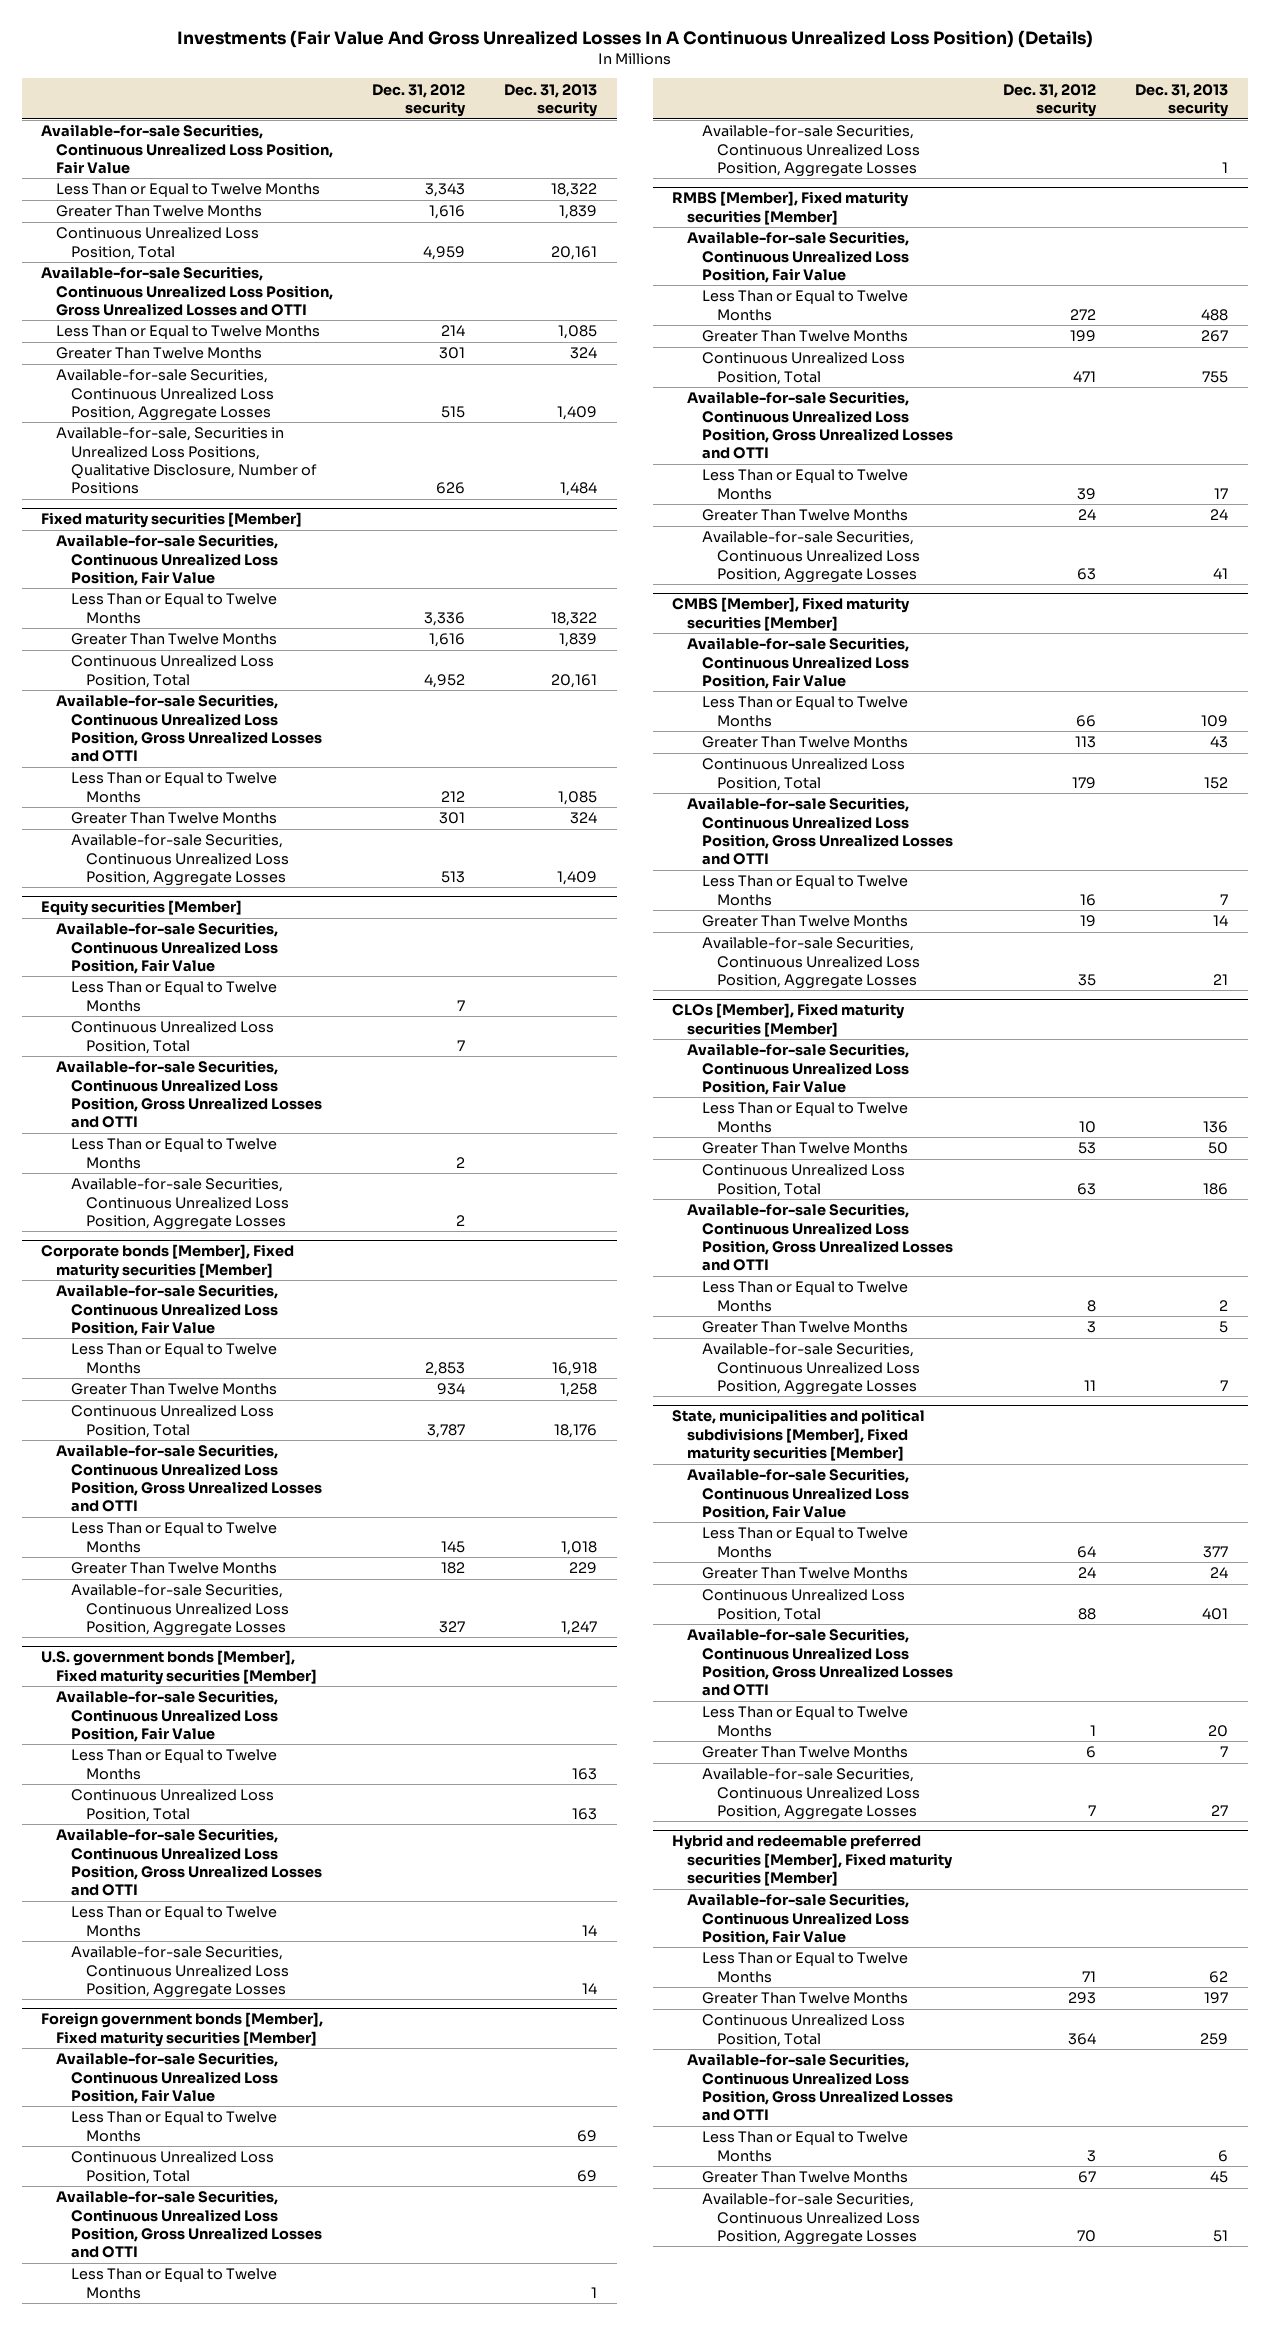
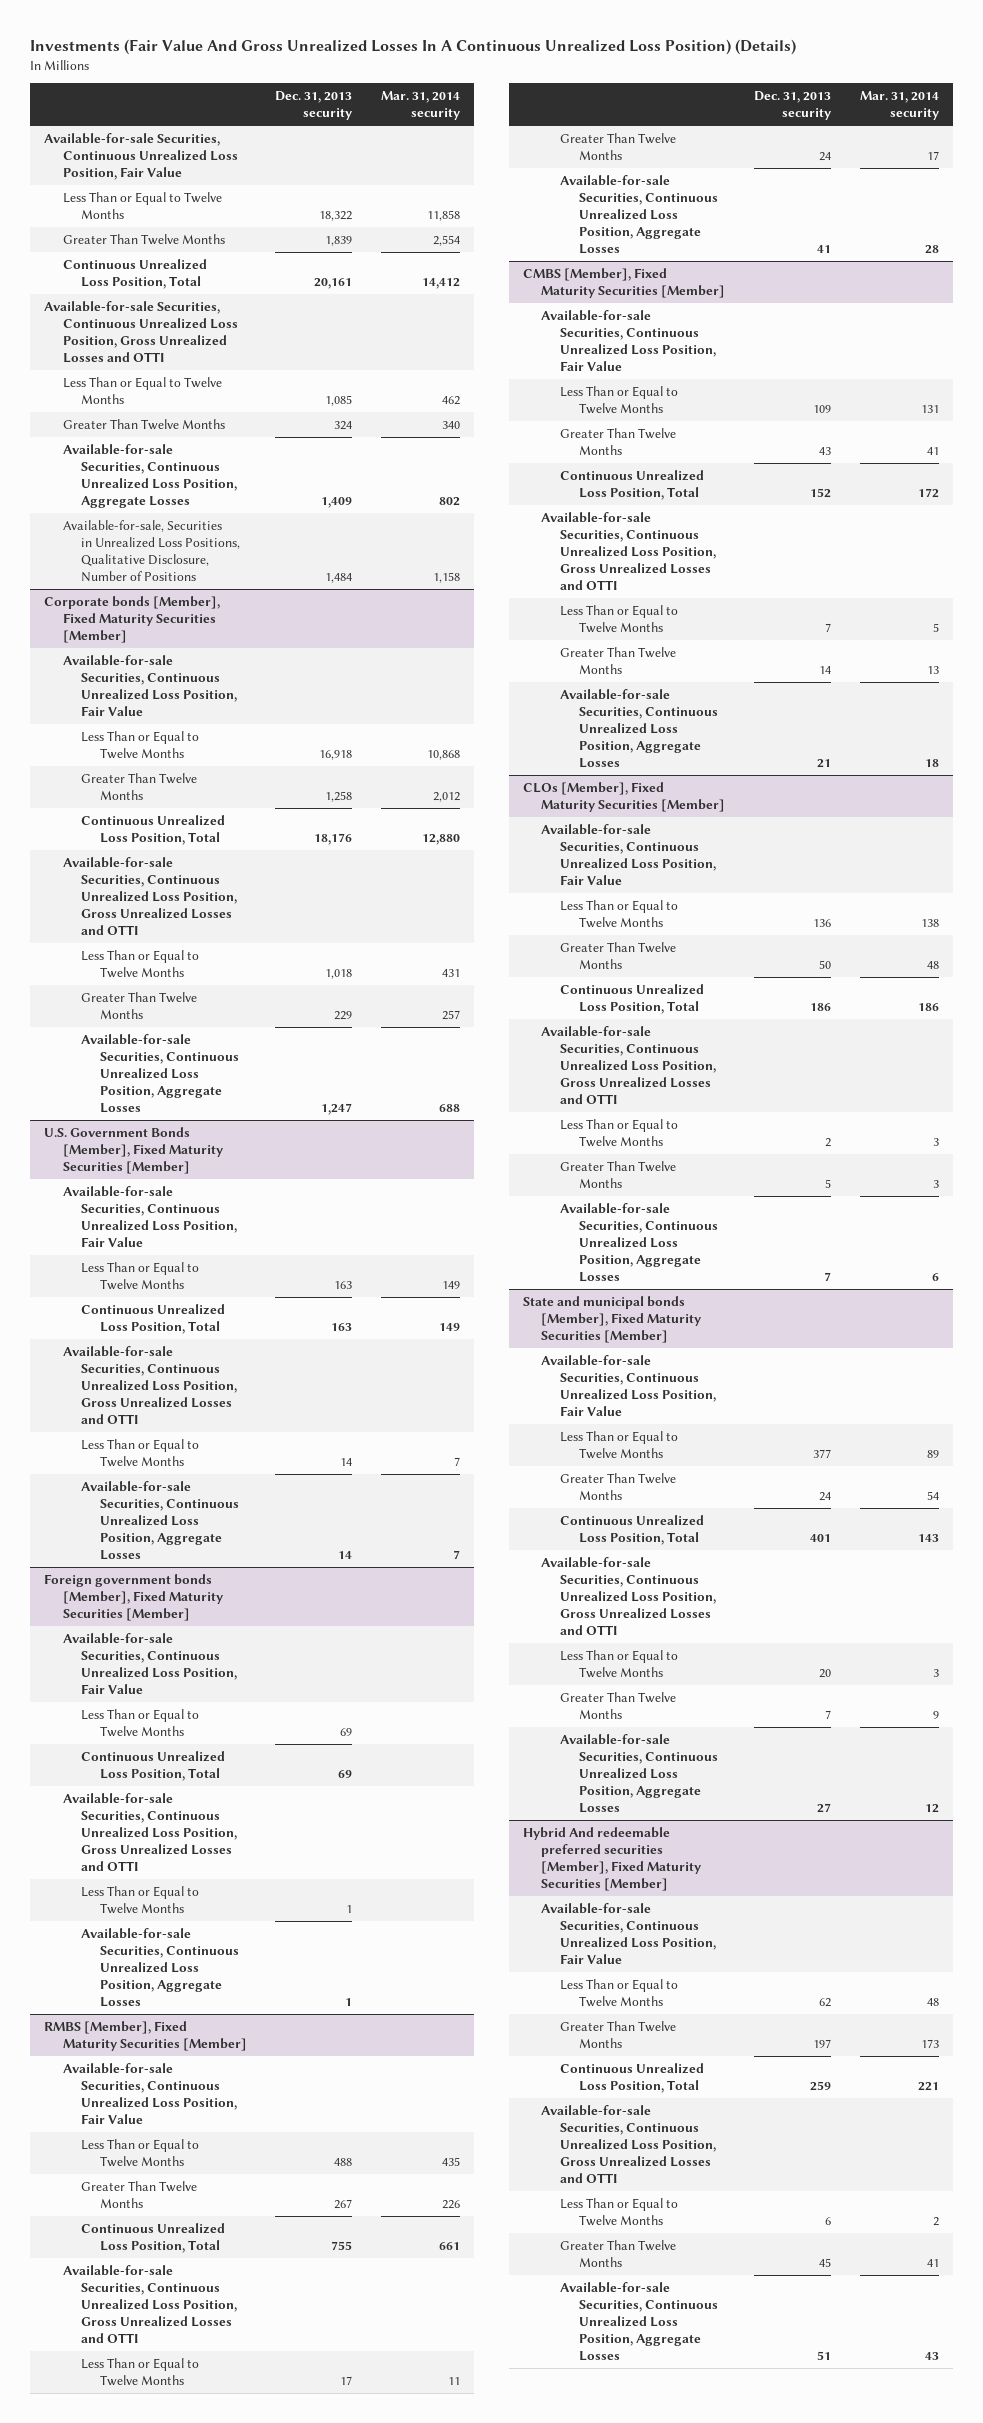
- | Dec. 31, 2012 security | Dec. 31, 2013 security
+ | Dec. 31, 2013 security | Mar. 31, 2014 security
- Fixed maturity securities [Member]
- Available-for-sale Securities, Continuous Unrealized Loss Position, Fair Value
- Less Than or Equal to Twelve Months | 3,336 | 18,322
- Greater Than Twelve Months | 1,616 | 1,839
- Continuous Unrealized Loss Position, Total | 4,952 | 20,161
- Available-for-sale Securities, Continuous Unrealized Loss Position, Gross Unrealized Losses and OTTI
- Less Than or Equal to Twelve Months | 212 | 1,085
- Greater Than Twelve Months | 301 | 324
- Available-for-sale Securities, Continuous Unrealized Loss Position, Aggregate Losses | 513 | 1,409
- Equity securities [Member]
- Available-for-sale Securities, Continuous Unrealized Loss Position, Fair Value
- Less Than or Equal to Twelve Months | 7 |
- Continuous Unrealized Loss Position, Total | 7 |
- Available-for-sale Securities, Continuous Unrealized Loss Position, Gross Unrealized Losses and OTTI
- Less Than or Equal to Twelve Months | 2 |
- Available-for-sale Securities, Continuous Unrealized Loss Position, Aggregate Losses | 2 |
- Corporate bonds [Member], Fixed maturity securities [Member]
+ Corporate bonds [Member], Fixed Maturity Securities [Member]
- U.S. government bonds [Member], Fixed maturity securities [Member]
+ U.S. Government Bonds [Member], Fixed Maturity Securities [Member]
- Foreign government bonds [Member], Fixed maturity securities [Member]
+ Foreign government bonds [Member], Fixed Maturity Securities [Member]
- RMBS [Member], Fixed maturity securities [Member]
+ RMBS [Member], Fixed Maturity Securities [Member]
- CMBS [Member], Fixed maturity securities [Member]
+ CMBS [Member], Fixed Maturity Securities [Member]
- CLOs [Member], Fixed maturity securities [Member]
+ CLOs [Member], Fixed Maturity Securities [Member]
- State, municipalities and political subdivisions [Member], Fixed maturity securities [Member]
+ State and municipal bonds [Member], Fixed Maturity Securities [Member]
- Hybrid and redeemable preferred securities [Member], Fixed maturity securities [Member]
+ Hybrid And redeemable preferred securities [Member], Fixed Maturity Securities [Member]

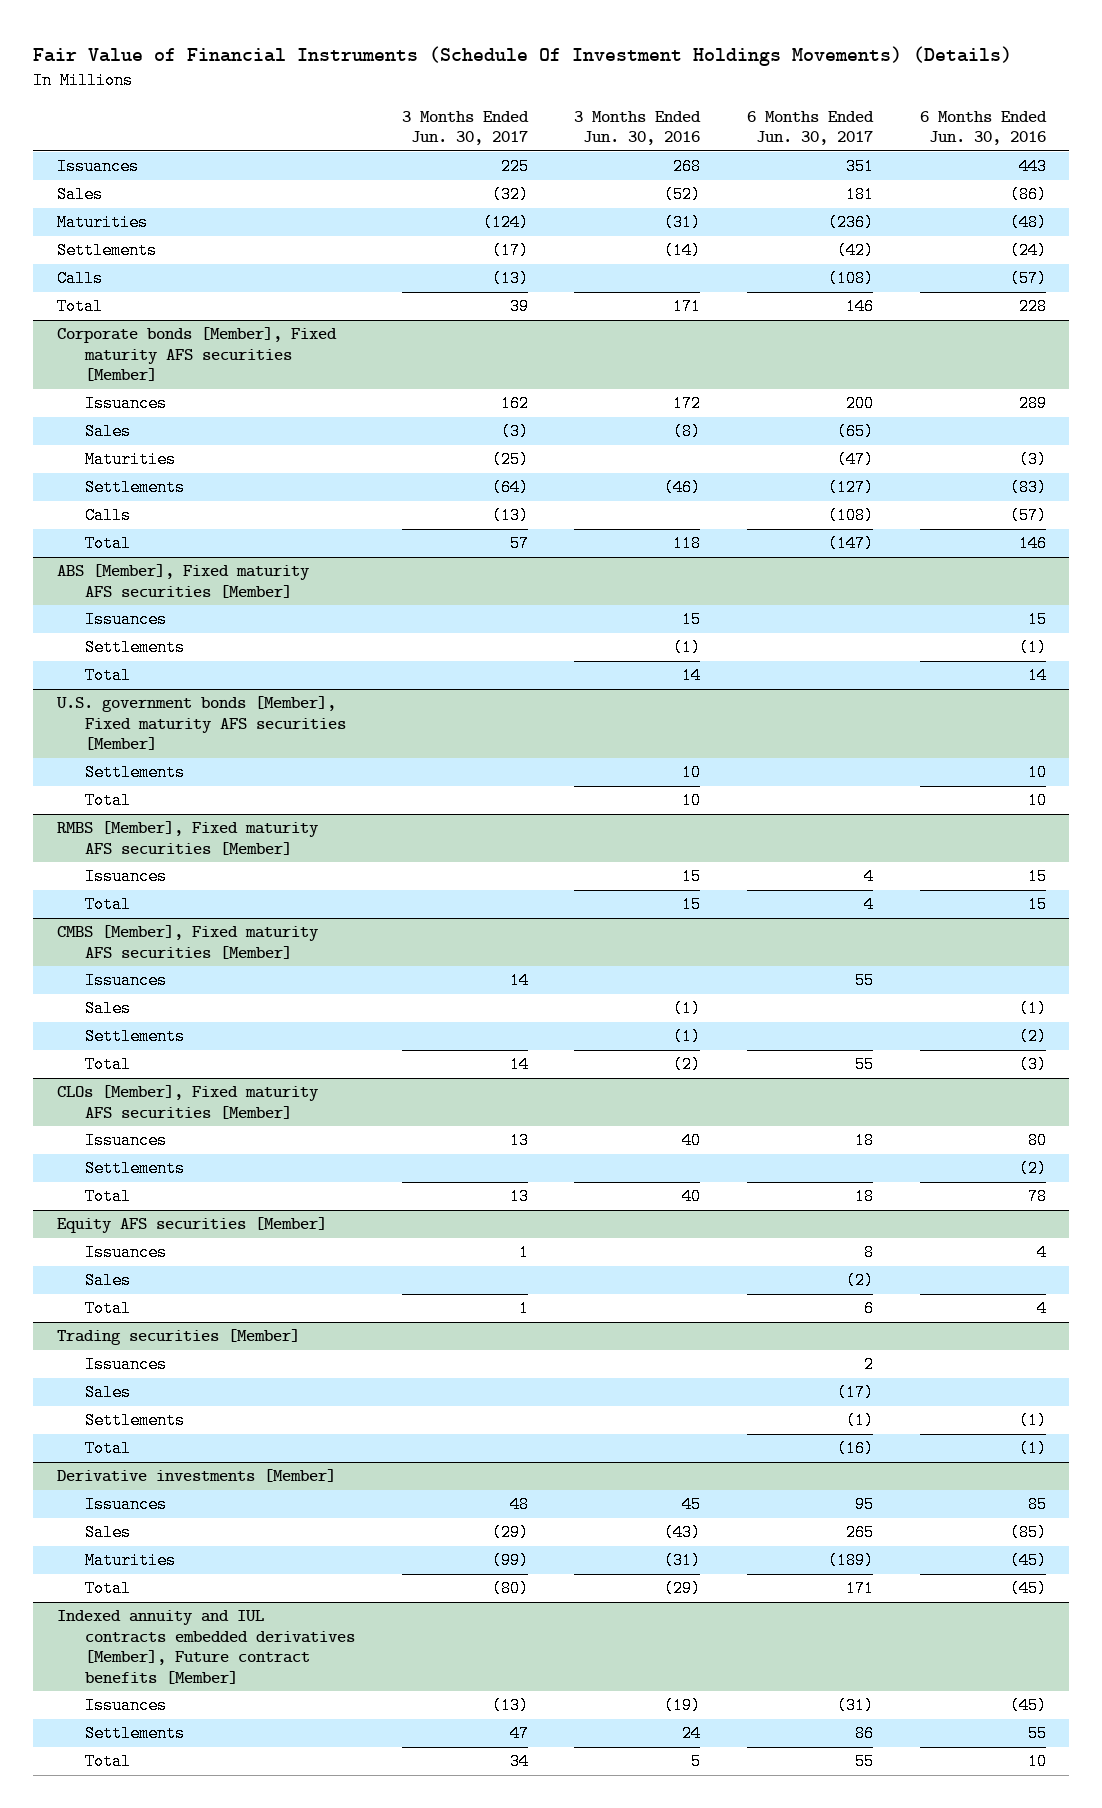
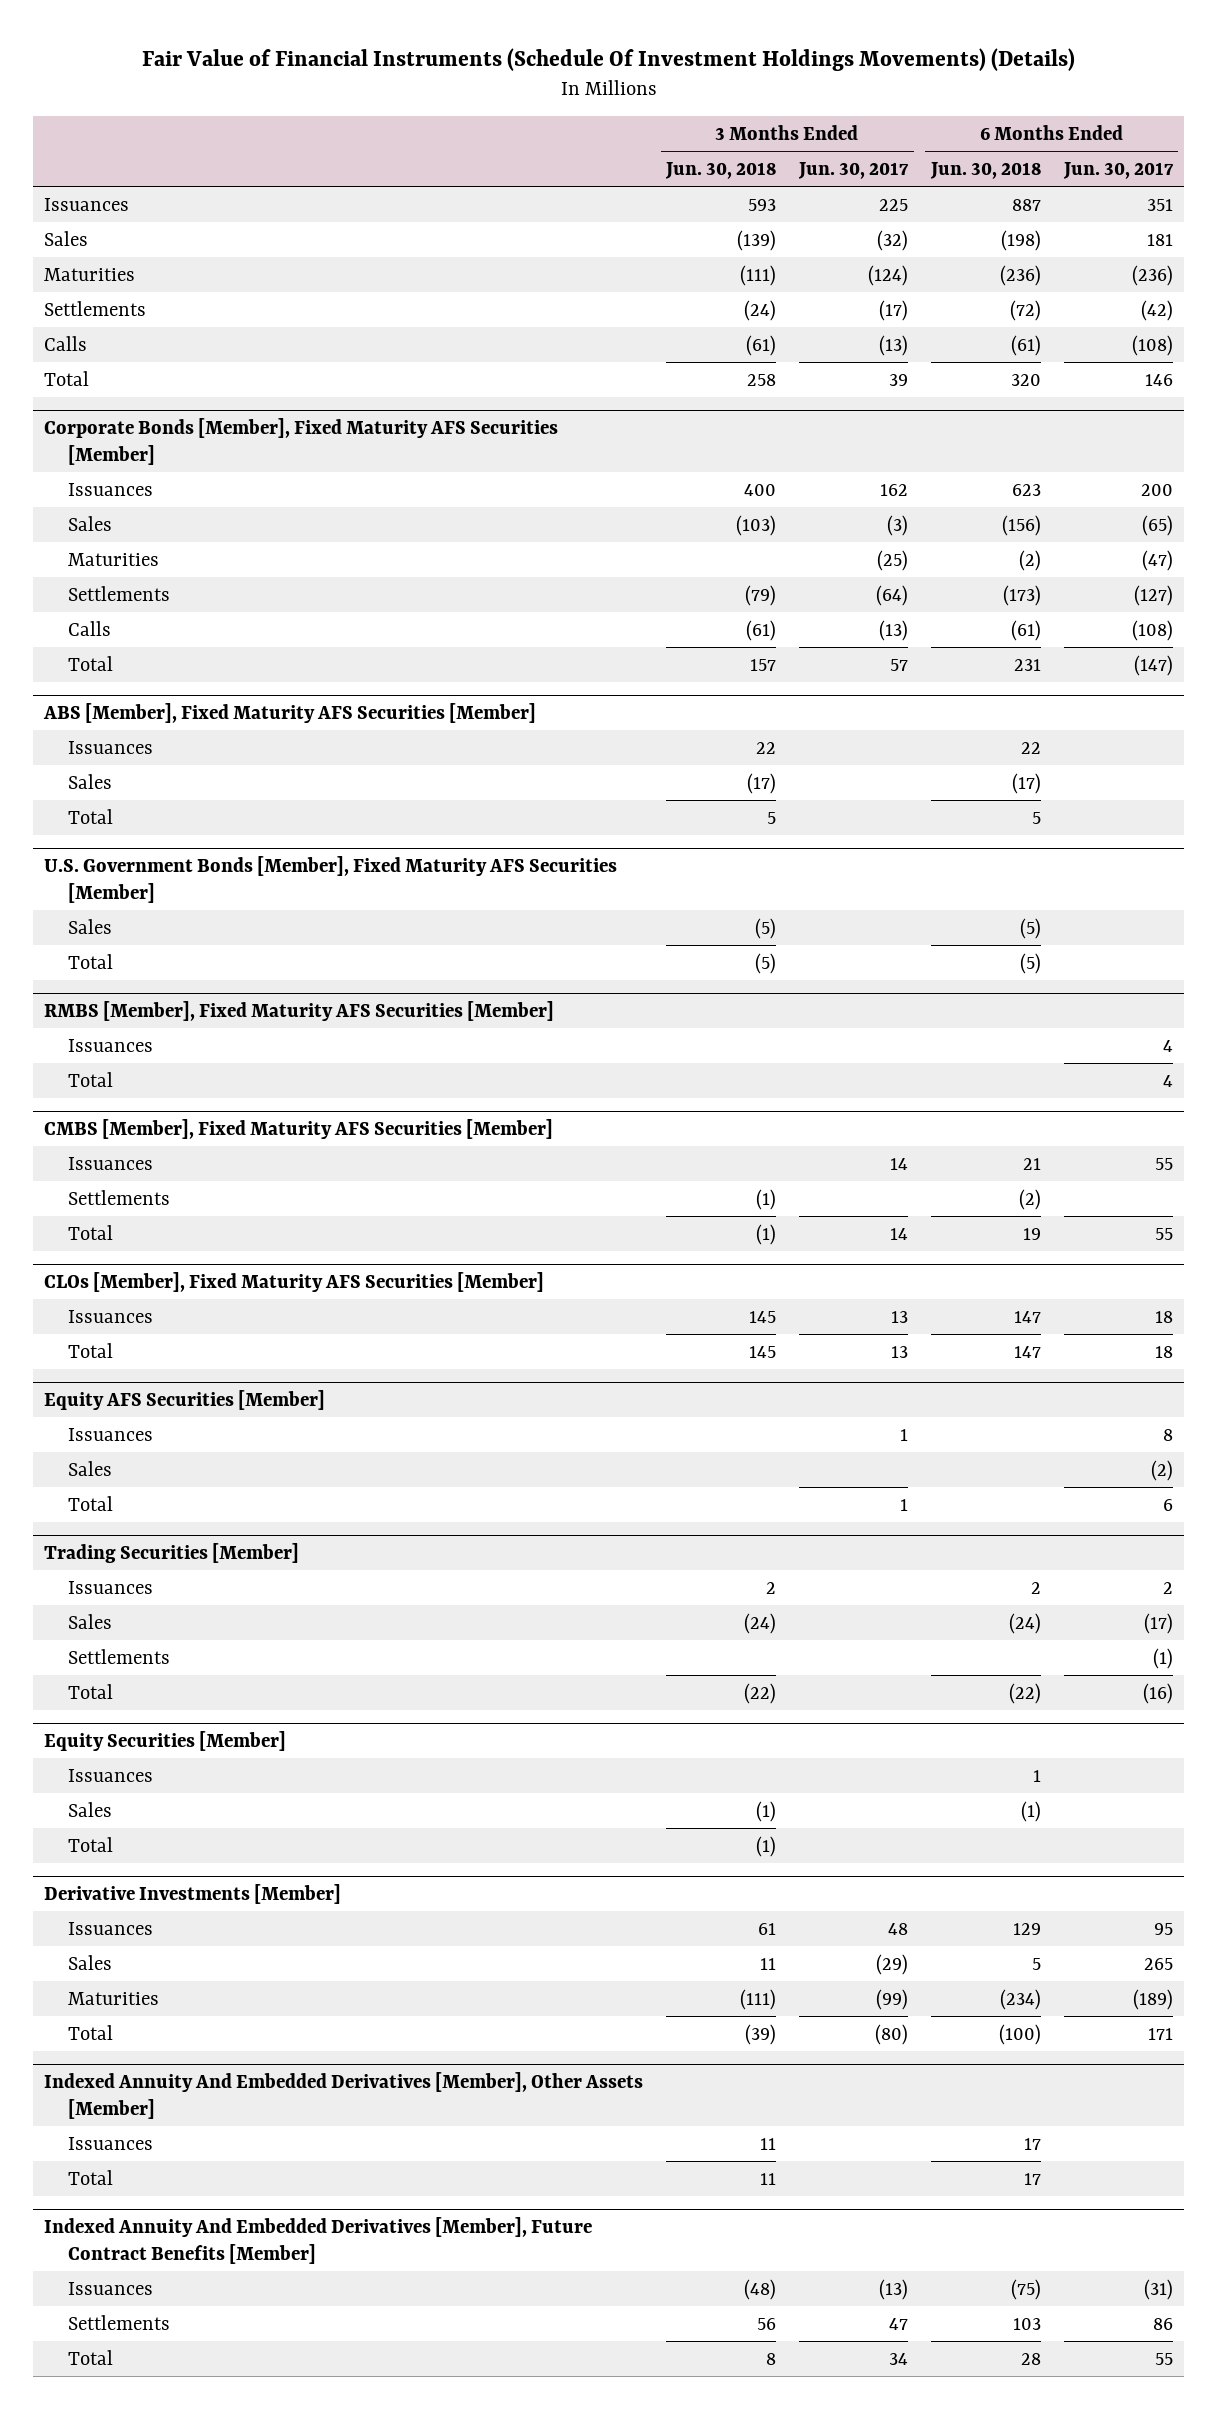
- | 3 Months Ended Jun. 30, 2017 | 3 Months Ended Jun. 30, 2016 | 6 Months Ended Jun. 30, 2017 | 6 Months Ended Jun. 30, 2016
+ | 3 Months Ended Jun. 30, 2018 | 3 Months Ended Jun. 30, 2017 | 6 Months Ended Jun. 30, 2018 | 6 Months Ended Jun. 30, 2017
- Corporate bonds [Member], Fixed maturity AFS securities [Member]
+ Corporate Bonds [Member], Fixed Maturity AFS Securities [Member]
- ABS [Member], Fixed maturity AFS securities [Member]
+ ABS [Member], Fixed Maturity AFS Securities [Member]
- Settlements | | (1) | | (1)
+ Sales | (17) | | (17) |
- U.S. government bonds [Member], Fixed maturity AFS securities [Member]
- Settlements | | 10 | | 10
+ U.S. Government Bonds [Member], Fixed Maturity AFS Securities [Member]
+ Sales | (5) | | (5) |
- RMBS [Member], Fixed maturity AFS securities [Member]
+ RMBS [Member], Fixed Maturity AFS Securities [Member]
- CMBS [Member], Fixed maturity AFS securities [Member]
+ CMBS [Member], Fixed Maturity AFS Securities [Member]
- Sales | | (1) | | (1)
- CLOs [Member], Fixed maturity AFS securities [Member]
+ CLOs [Member], Fixed Maturity AFS Securities [Member]
- Settlements | | | | (2)
- Equity AFS securities [Member]
+ Equity AFS Securities [Member]
- Trading securities [Member]
+ Trading Securities [Member]
- Derivative investments [Member]
+ Equity Securities [Member]
+ Issuances | | | 1 |
+ Sales | (1) | | (1) |
+ Total | (1) | | |
+ Derivative Investments [Member]
- Indexed annuity and IUL contracts embedded derivatives [Member], Future contract benefits [Member]
+ Indexed Annuity And Embedded Derivatives [Member], Other Assets [Member]
+ Issuances | 11 | | 17 |
+ Total | 11 | | 17 |
+ Indexed Annuity And Embedded Derivatives [Member], Future Contract Benefits [Member]

